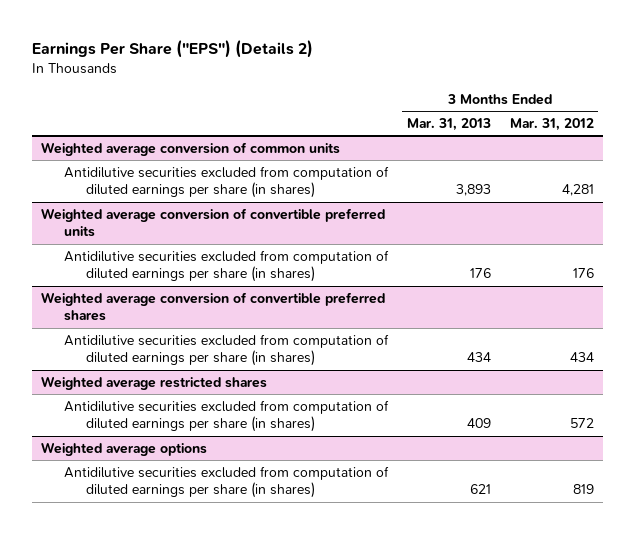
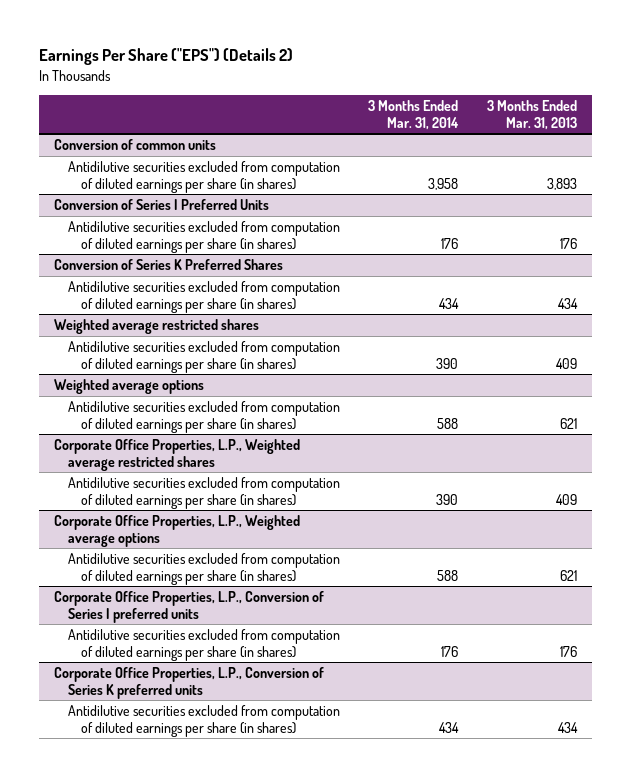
- | 3 Months Ended Mar. 31, 2013 | 3 Months Ended Mar. 31, 2012
+ | 3 Months Ended Mar. 31, 2014 | 3 Months Ended Mar. 31, 2013
- Weighted average conversion of common units
+ Conversion of common units
- Weighted average conversion of convertible preferred units
+ Conversion of Series I Preferred Units
- Weighted average conversion of convertible preferred shares
+ Conversion of Series K Preferred Shares
+ Corporate Office Properties, L.P., Weighted average restricted shares
+ Antidilutive securities excluded from computation of diluted earnings per share (in shares) | 390 | 409
+ Corporate Office Properties, L.P., Weighted average options
+ Antidilutive securities excluded from computation of diluted earnings per share (in shares) | 588 | 621
+ Corporate Office Properties, L.P., Conversion of Series I preferred units
+ Antidilutive securities excluded from computation of diluted earnings per share (in shares) | 176 | 176
+ Corporate Office Properties, L.P., Conversion of Series K preferred units
+ Antidilutive securities excluded from computation of diluted earnings per share (in shares) | 434 | 434

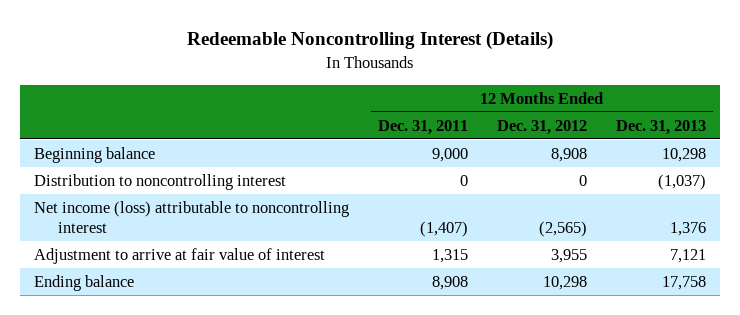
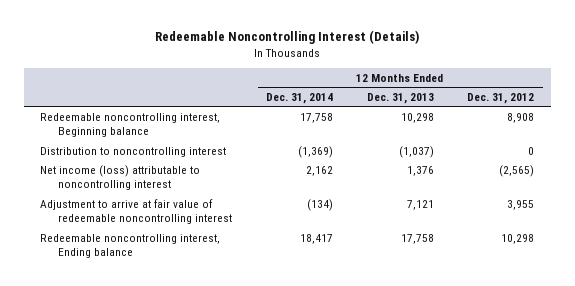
- | 12 Months Ended Dec. 31, 2011 | 12 Months Ended Dec. 31, 2012 | 12 Months Ended Dec. 31, 2013
+ | 12 Months Ended Dec. 31, 2014 | 12 Months Ended Dec. 31, 2013 | 12 Months Ended Dec. 31, 2012
- Beginning balance | 9,000 | 8,908 | 10,298
+ Redeemable noncontrolling interest, Beginning balance | 17,758 | 10,298 | 8,908
- Adjustment to arrive at fair value of interest | 1,315 | 3,955 | 7,121
- Ending balance | 8,908 | 10,298 | 17,758
+ Adjustment to arrive at fair value of redeemable noncontrolling interest | (134) | 7,121 | 3,955
+ Redeemable noncontrolling interest, Ending balance | 18,417 | 17,758 | 10,298

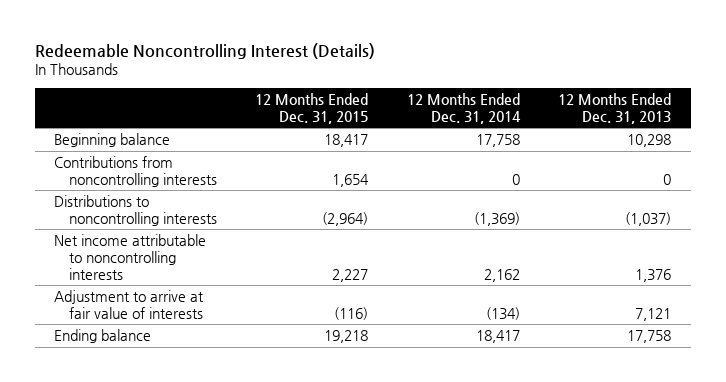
- | 12 Months Ended Dec. 31, 2014 | 12 Months Ended Dec. 31, 2013 | 12 Months Ended Dec. 31, 2012
+ | 12 Months Ended Dec. 31, 2015 | 12 Months Ended Dec. 31, 2014 | 12 Months Ended Dec. 31, 2013
- Redeemable noncontrolling interest, Beginning balance | 17,758 | 10,298 | 8,908
- Distribution to noncontrolling interest | (1,369) | (1,037) | 0
- Net income (loss) attributable to noncontrolling interest | 2,162 | 1,376 | (2,565)
- Adjustment to arrive at fair value of redeemable noncontrolling interest | (134) | 7,121 | 3,955
- Redeemable noncontrolling interest, Ending balance | 18,417 | 17,758 | 10,298
+ Beginning balance | 18,417 | 17,758 | 10,298
+ Contributions from noncontrolling interests | 1,654 | 0 | 0
+ Distributions to noncontrolling interests | (2,964) | (1,369) | (1,037)
+ Net income attributable to noncontrolling interests | 2,227 | 2,162 | 1,376
+ Adjustment to arrive at fair value of interests | (116) | (134) | 7,121
+ Ending balance | 19,218 | 18,417 | 17,758

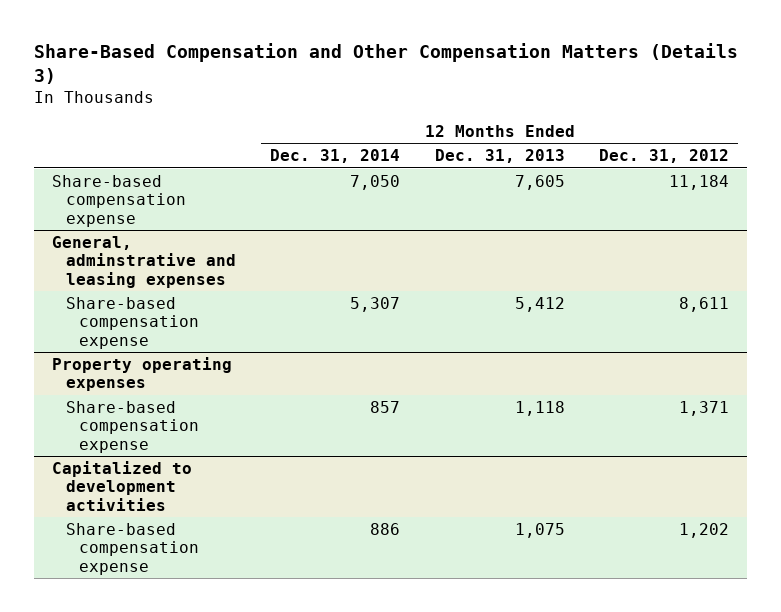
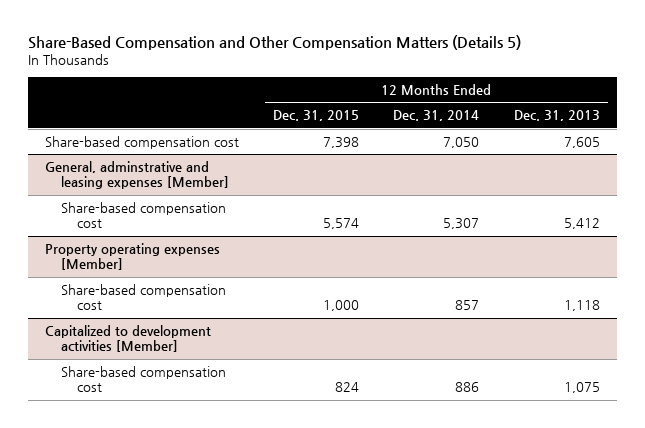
- Share-Based Compensation and Other Compensation Matters (Details 3)
+ Share-Based Compensation and Other Compensation Matters (Details 5)
- | 12 Months Ended Dec. 31, 2014 | 12 Months Ended Dec. 31, 2013 | 12 Months Ended Dec. 31, 2012
+ | 12 Months Ended Dec. 31, 2015 | 12 Months Ended Dec. 31, 2014 | 12 Months Ended Dec. 31, 2013
- Share-based compensation expense | 7,050 | 7,605 | 11,184
- General, adminstrative and leasing expenses
- Share-based compensation expense | 5,307 | 5,412 | 8,611
- Property operating expenses
- Share-based compensation expense | 857 | 1,118 | 1,371
- Capitalized to development activities
- Share-based compensation expense | 886 | 1,075 | 1,202
+ Share-based compensation cost | 7,398 | 7,050 | 7,605
+ General, adminstrative and leasing expenses [Member]
+ Share-based compensation cost | 5,574 | 5,307 | 5,412
+ Property operating expenses [Member]
+ Share-based compensation cost | 1,000 | 857 | 1,118
+ Capitalized to development activities [Member]
+ Share-based compensation cost | 824 | 886 | 1,075

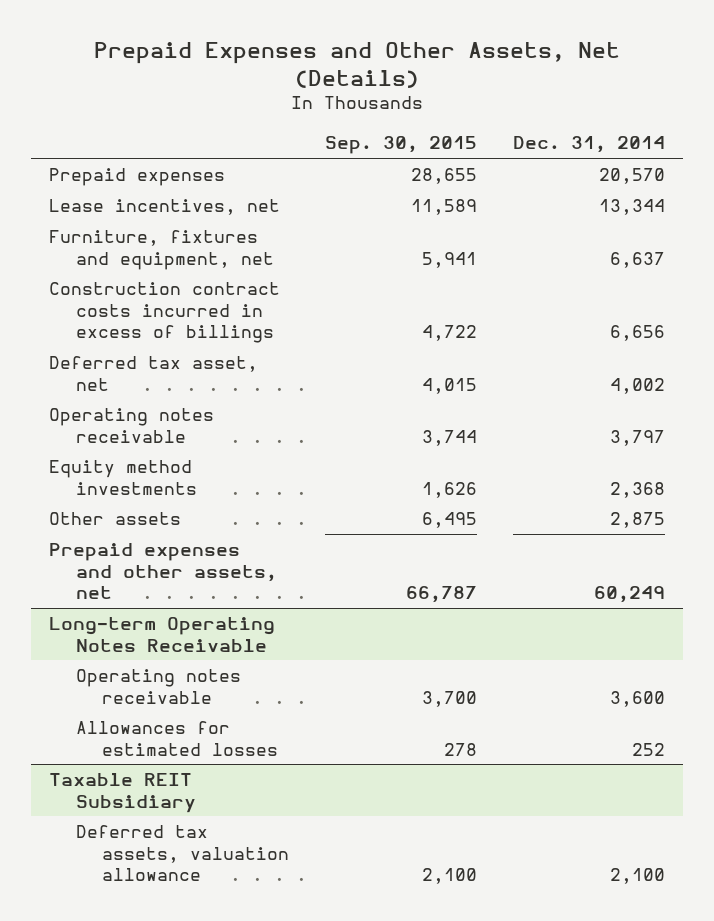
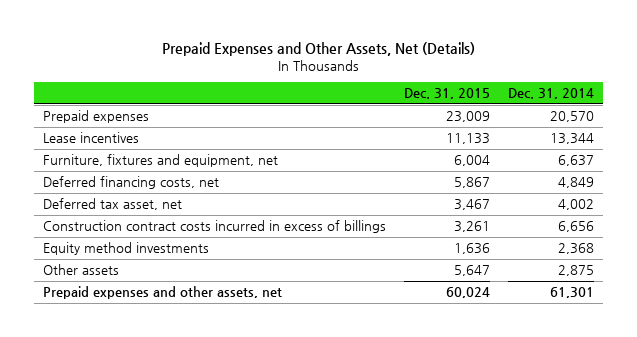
- | Sep. 30, 2015 | Dec. 31, 2014
+ | Dec. 31, 2015 | Dec. 31, 2014
- Lease incentives, net | 11,589 | 13,344
+ Lease incentives | 11,133 | 13,344
+ Deferred financing costs, net | 5,867 | 4,849
- Operating notes receivable | 3,744 | 3,797
moved down: Construction contract costs incurred in excess of billings | 3,261 | 6,656
- Prepaid expenses and other assets, net | 66,787 | 60,249
- Long-term Operating Notes Receivable
- Operating notes receivable | 3,700 | 3,600
- Allowances for estimated losses | 278 | 252
- Taxable REIT Subsidiary
- Deferred tax assets, valuation allowance | 2,100 | 2,100
+ Prepaid expenses and other assets, net | 60,024 | 61,301

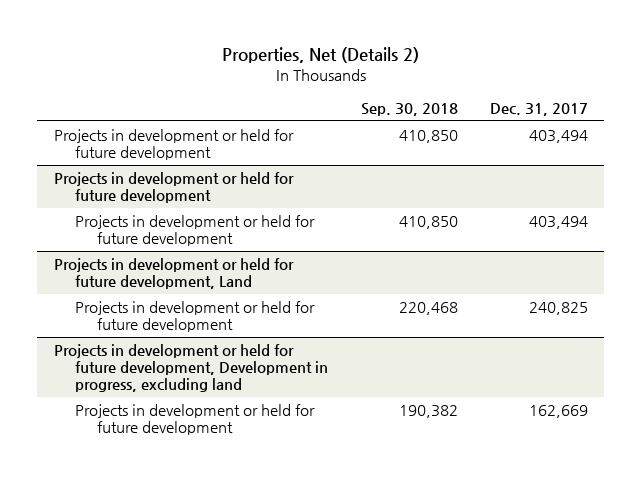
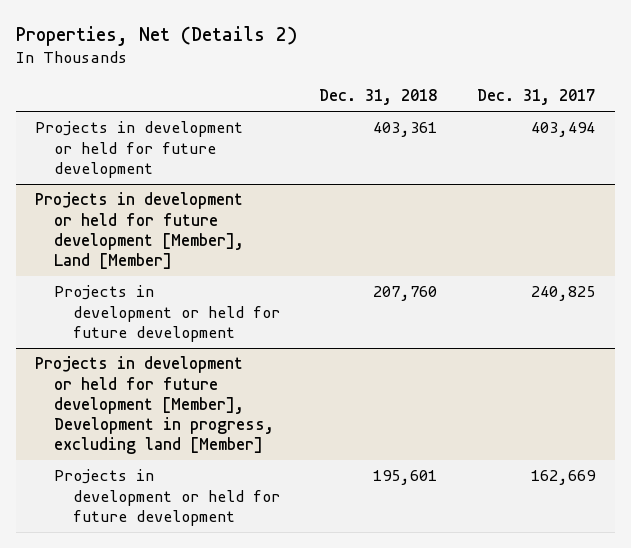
- | Sep. 30, 2018 | Dec. 31, 2017
+ | Dec. 31, 2018 | Dec. 31, 2017
- Projects in development or held for future development
- Projects in development or held for future development | 410,850 | 403,494
- Projects in development or held for future development, Land
+ Projects in development or held for future development [Member], Land [Member]
- Projects in development or held for future development, Development in progress, excluding land
+ Projects in development or held for future development [Member], Development in progress, excluding land [Member]

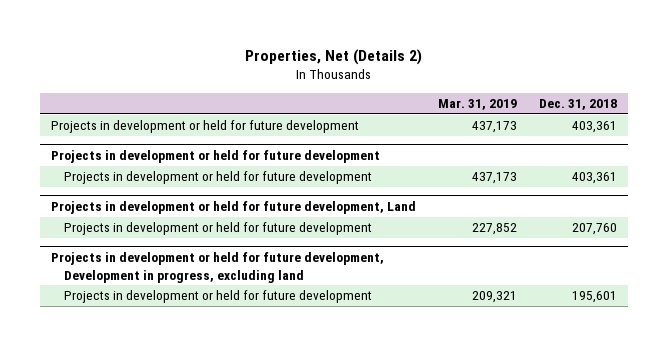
- | Dec. 31, 2018 | Dec. 31, 2017
+ | Mar. 31, 2019 | Dec. 31, 2018
- Projects in development or held for future development [Member], Land [Member]
+ Projects in development or held for future development
+ Projects in development or held for future development | 437,173 | 403,361
+ Projects in development or held for future development, Land
- Projects in development or held for future development [Member], Development in progress, excluding land [Member]
+ Projects in development or held for future development, Development in progress, excluding land

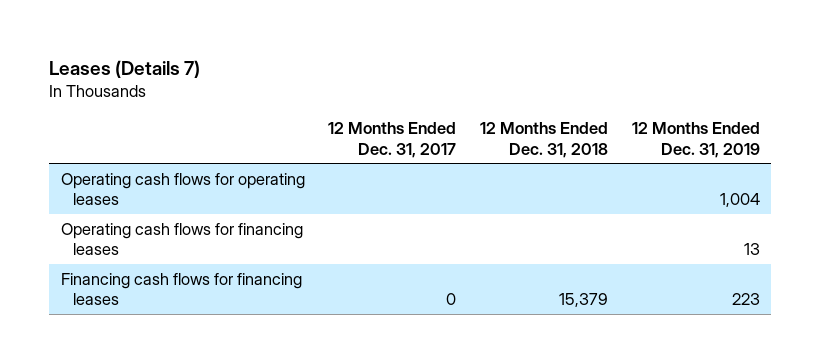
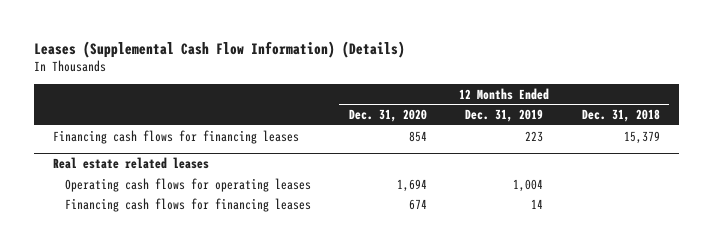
- Leases (Details 7)
+ Leases (Supplemental Cash Flow Information) (Details)
- | 12 Months Ended Dec. 31, 2017 | 12 Months Ended Dec. 31, 2018 | 12 Months Ended Dec. 31, 2019
+ | 12 Months Ended Dec. 31, 2020 | 12 Months Ended Dec. 31, 2019 | 12 Months Ended Dec. 31, 2018
- Operating cash flows for operating leases | | | 1,004
- Operating cash flows for financing leases | | | 13
+ Real estate related leases
+ Operating cash flows for operating leases | 1,694 | 1,004 |
+ Financing cash flows for financing leases | 674 | 14 |

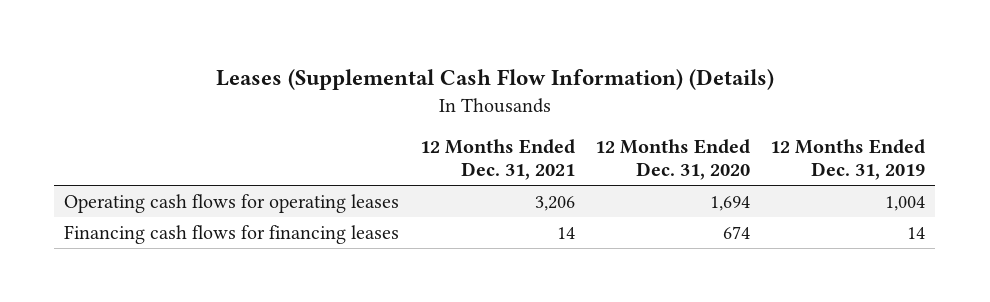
- | 12 Months Ended Dec. 31, 2020 | 12 Months Ended Dec. 31, 2019 | 12 Months Ended Dec. 31, 2018
+ | 12 Months Ended Dec. 31, 2021 | 12 Months Ended Dec. 31, 2020 | 12 Months Ended Dec. 31, 2019
- Financing cash flows for financing leases | 854 | 223 | 15,379
- Real estate related leases

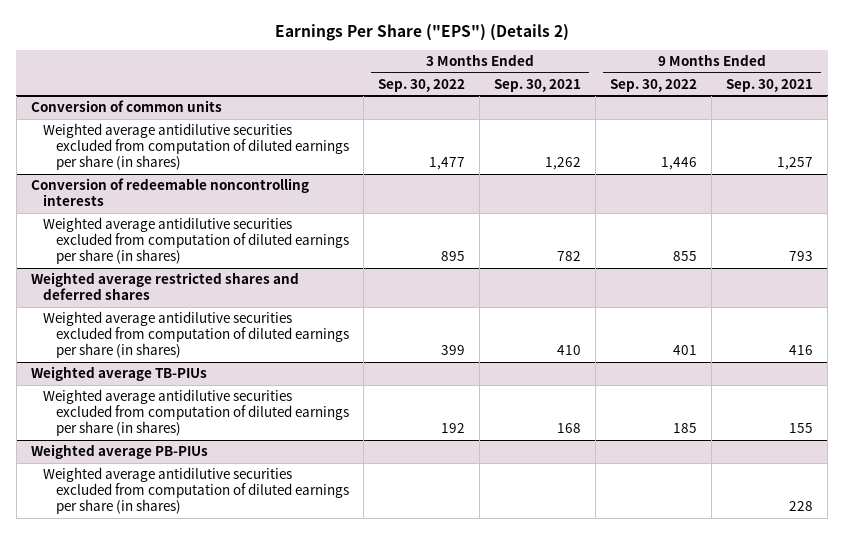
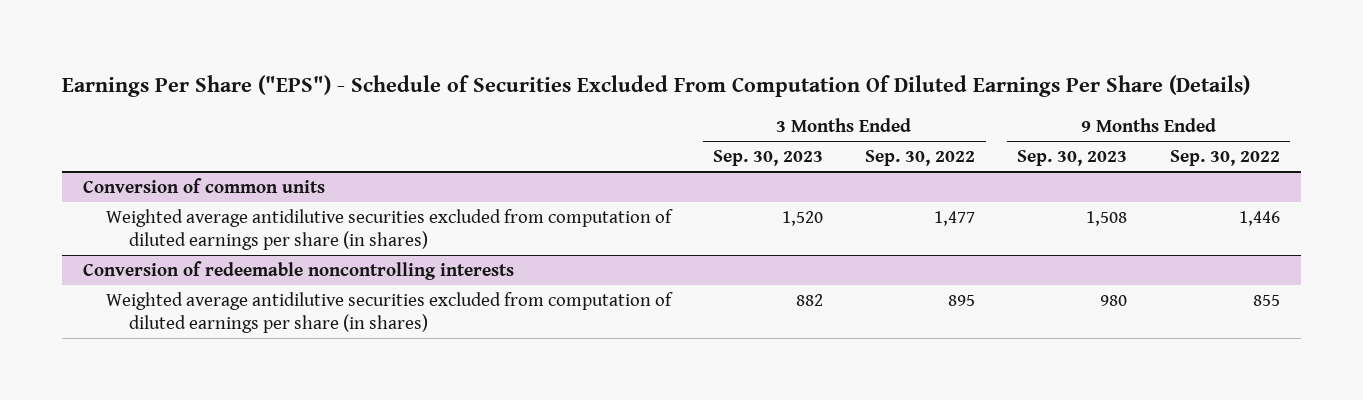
- Earnings Per Share ("EPS") (Details 2)
+ Earnings Per Share ("EPS") - Schedule of Securities Excluded From Computation Of Diluted Earnings Per Share (Details)
- | 3 Months Ended Sep. 30, 2022 | 3 Months Ended Sep. 30, 2021 | 9 Months Ended Sep. 30, 2022 | 9 Months Ended Sep. 30, 2021
+ | 3 Months Ended Sep. 30, 2023 | 3 Months Ended Sep. 30, 2022 | 9 Months Ended Sep. 30, 2023 | 9 Months Ended Sep. 30, 2022
- Weighted average restricted shares and deferred shares
- Weighted average antidilutive securities excluded from computation of diluted earnings per share (in shares) | 399 | 410 | 401 | 416
- Weighted average TB-PIUs
- Weighted average antidilutive securities excluded from computation of diluted earnings per share (in shares) | 192 | 168 | 185 | 155
- Weighted average PB-PIUs
- Weighted average antidilutive securities excluded from computation of diluted earnings per share (in shares) | | | | 228

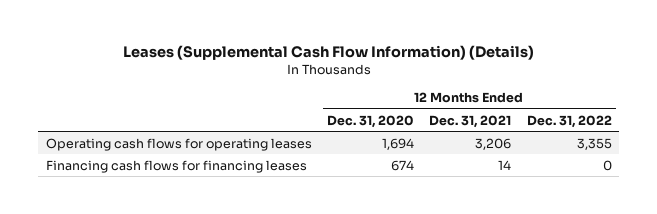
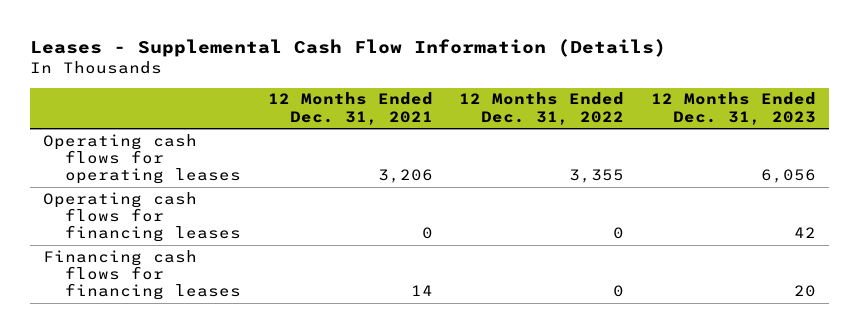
- Leases (Supplemental Cash Flow Information) (Details)
+ Leases - Supplemental Cash Flow Information (Details)
- | 12 Months Ended Dec. 31, 2020 | 12 Months Ended Dec. 31, 2021 | 12 Months Ended Dec. 31, 2022
+ | 12 Months Ended Dec. 31, 2021 | 12 Months Ended Dec. 31, 2022 | 12 Months Ended Dec. 31, 2023
+ Operating cash flows for financing leases | 0 | 0 | 42

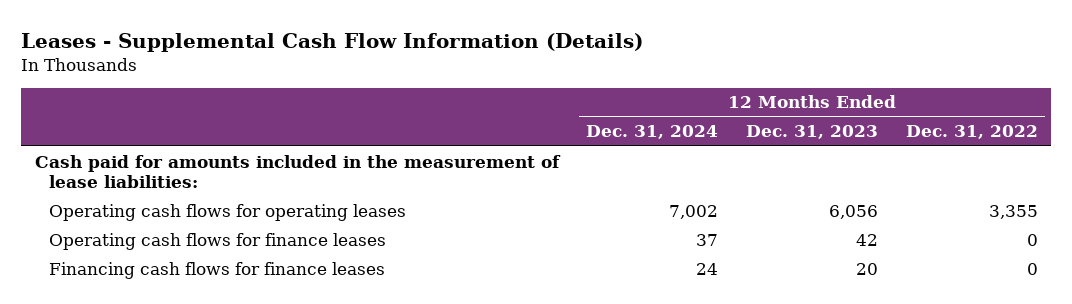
- | 12 Months Ended Dec. 31, 2021 | 12 Months Ended Dec. 31, 2022 | 12 Months Ended Dec. 31, 2023
+ | 12 Months Ended Dec. 31, 2024 | 12 Months Ended Dec. 31, 2023 | 12 Months Ended Dec. 31, 2022
+ Cash paid for amounts included in the measurement of lease liabilities:
- Operating cash flows for financing leases | 0 | 0 | 42
- Financing cash flows for financing leases | 14 | 0 | 20
+ Operating cash flows for finance leases | 37 | 42 | 0
+ Financing cash flows for finance leases | 24 | 20 | 0

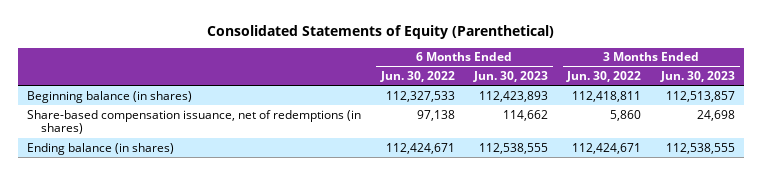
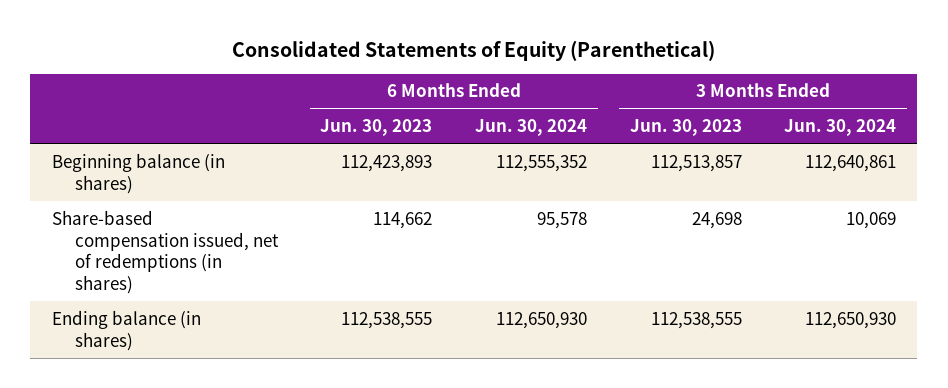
- | 6 Months Ended Jun. 30, 2022 | 6 Months Ended Jun. 30, 2023 | 3 Months Ended Jun. 30, 2022 | 3 Months Ended Jun. 30, 2023
+ | 6 Months Ended Jun. 30, 2023 | 6 Months Ended Jun. 30, 2024 | 3 Months Ended Jun. 30, 2023 | 3 Months Ended Jun. 30, 2024
- Share-based compensation issuance, net of redemptions (in shares) | 97,138 | 114,662 | 5,860 | 24,698
+ Share-based compensation issued, net of redemptions (in shares) | 114,662 | 95,578 | 24,698 | 10,069

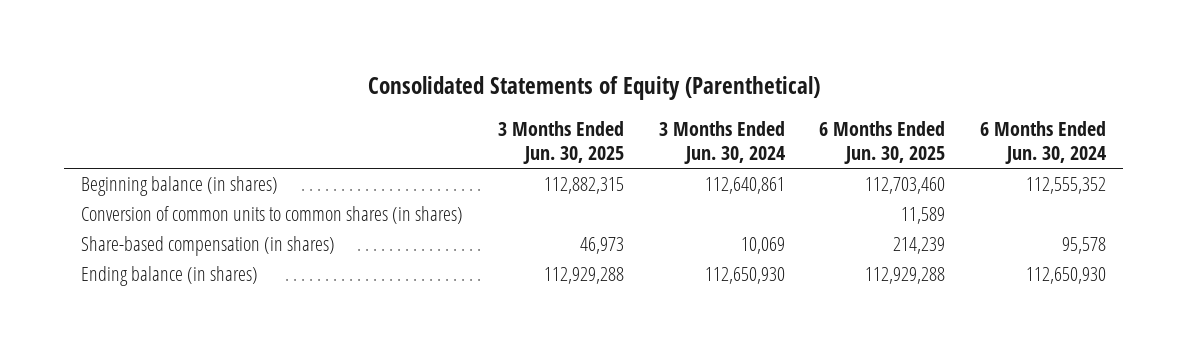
- | 6 Months Ended Jun. 30, 2023 | 6 Months Ended Jun. 30, 2024 | 3 Months Ended Jun. 30, 2023 | 3 Months Ended Jun. 30, 2024
+ | 3 Months Ended Jun. 30, 2025 | 3 Months Ended Jun. 30, 2024 | 6 Months Ended Jun. 30, 2025 | 6 Months Ended Jun. 30, 2024
- Share-based compensation issued, net of redemptions (in shares) | 114,662 | 95,578 | 24,698 | 10,069
+ Conversion of common units to common shares (in shares) | | | 11,589 |
+ Share-based compensation (in shares) | 46,973 | 10,069 | 214,239 | 95,578

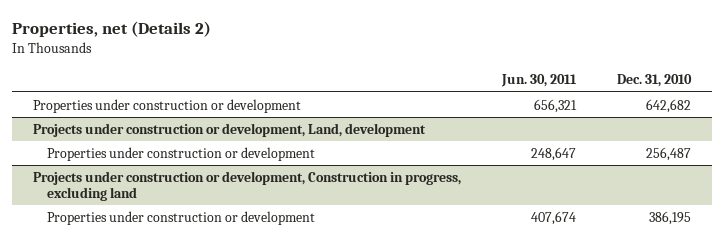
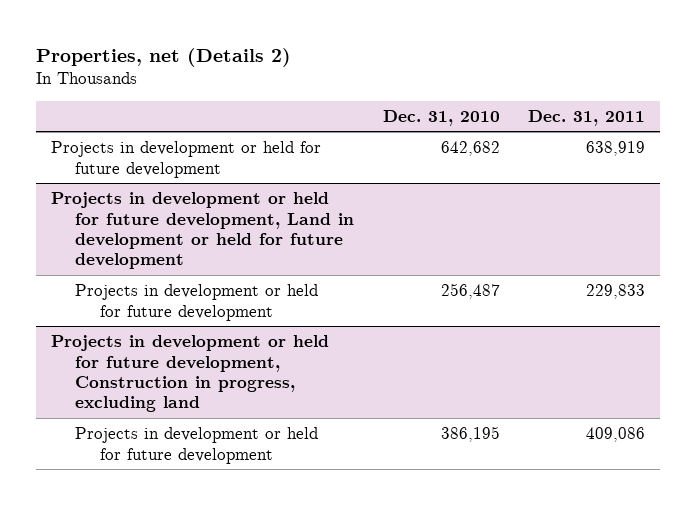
- | Jun. 30, 2011 | Dec. 31, 2010
+ | Dec. 31, 2010 | Dec. 31, 2011
- Properties under construction or development | 656,321 | 642,682
- Projects under construction or development, Land, development
- Properties under construction or development | 248,647 | 256,487
- Projects under construction or development, Construction in progress, excluding land
- Properties under construction or development | 407,674 | 386,195
+ Projects in development or held for future development | 642,682 | 638,919
+ Projects in development or held for future development, Land in development or held for future development
+ Projects in development or held for future development | 256,487 | 229,833
+ Projects in development or held for future development, Construction in progress, excluding land
+ Projects in development or held for future development | 386,195 | 409,086

